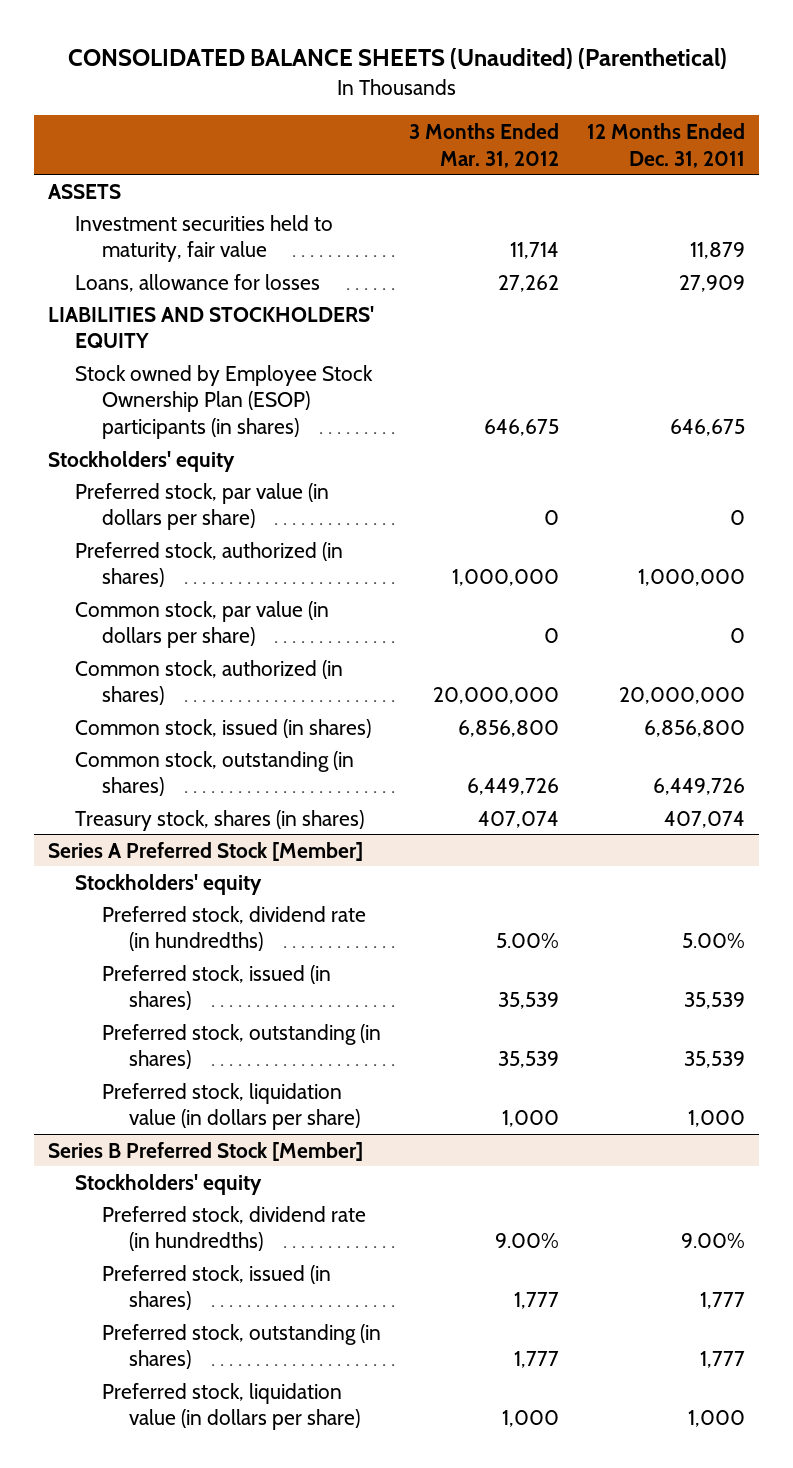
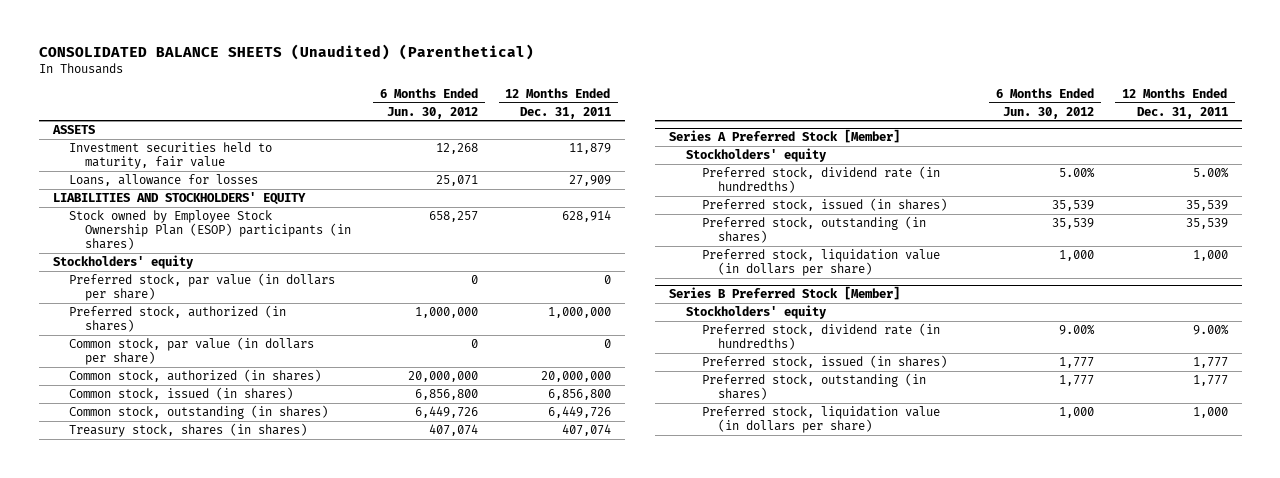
- | 3 Months Ended Mar. 31, 2012 | 12 Months Ended Dec. 31, 2011
+ | 6 Months Ended Jun. 30, 2012 | 12 Months Ended Dec. 31, 2011
- Stock owned by Employee Stock Ownership Plan (ESOP) participants (in shares) | 646,675 | 646,675
+ Stock owned by Employee Stock Ownership Plan (ESOP) participants (in shares) | 658,257 | 628,914

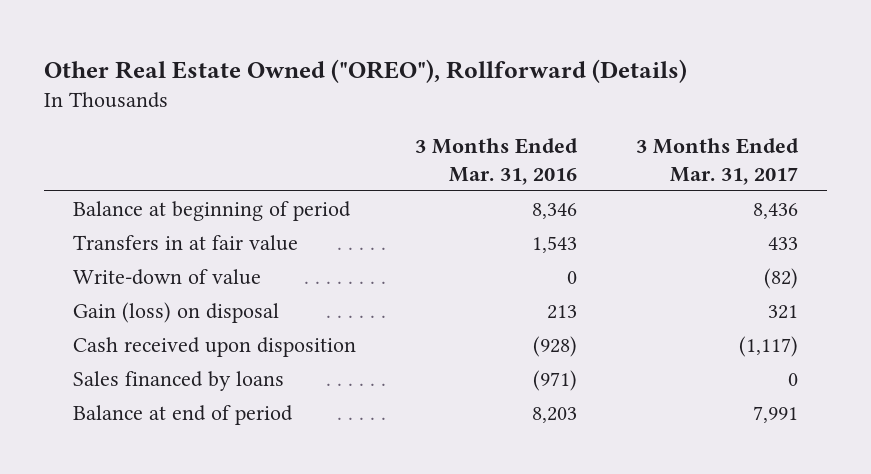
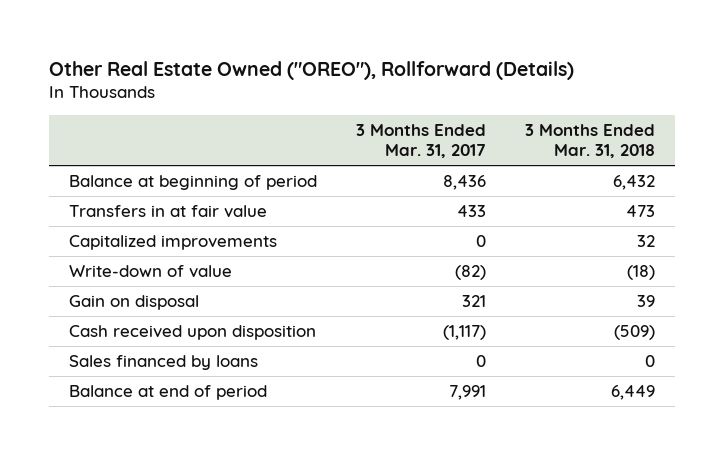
- | 3 Months Ended Mar. 31, 2016 | 3 Months Ended Mar. 31, 2017
+ | 3 Months Ended Mar. 31, 2017 | 3 Months Ended Mar. 31, 2018
+ Capitalized improvements | 0 | 32
- Gain (loss) on disposal | 213 | 321
+ Gain on disposal | 321 | 39

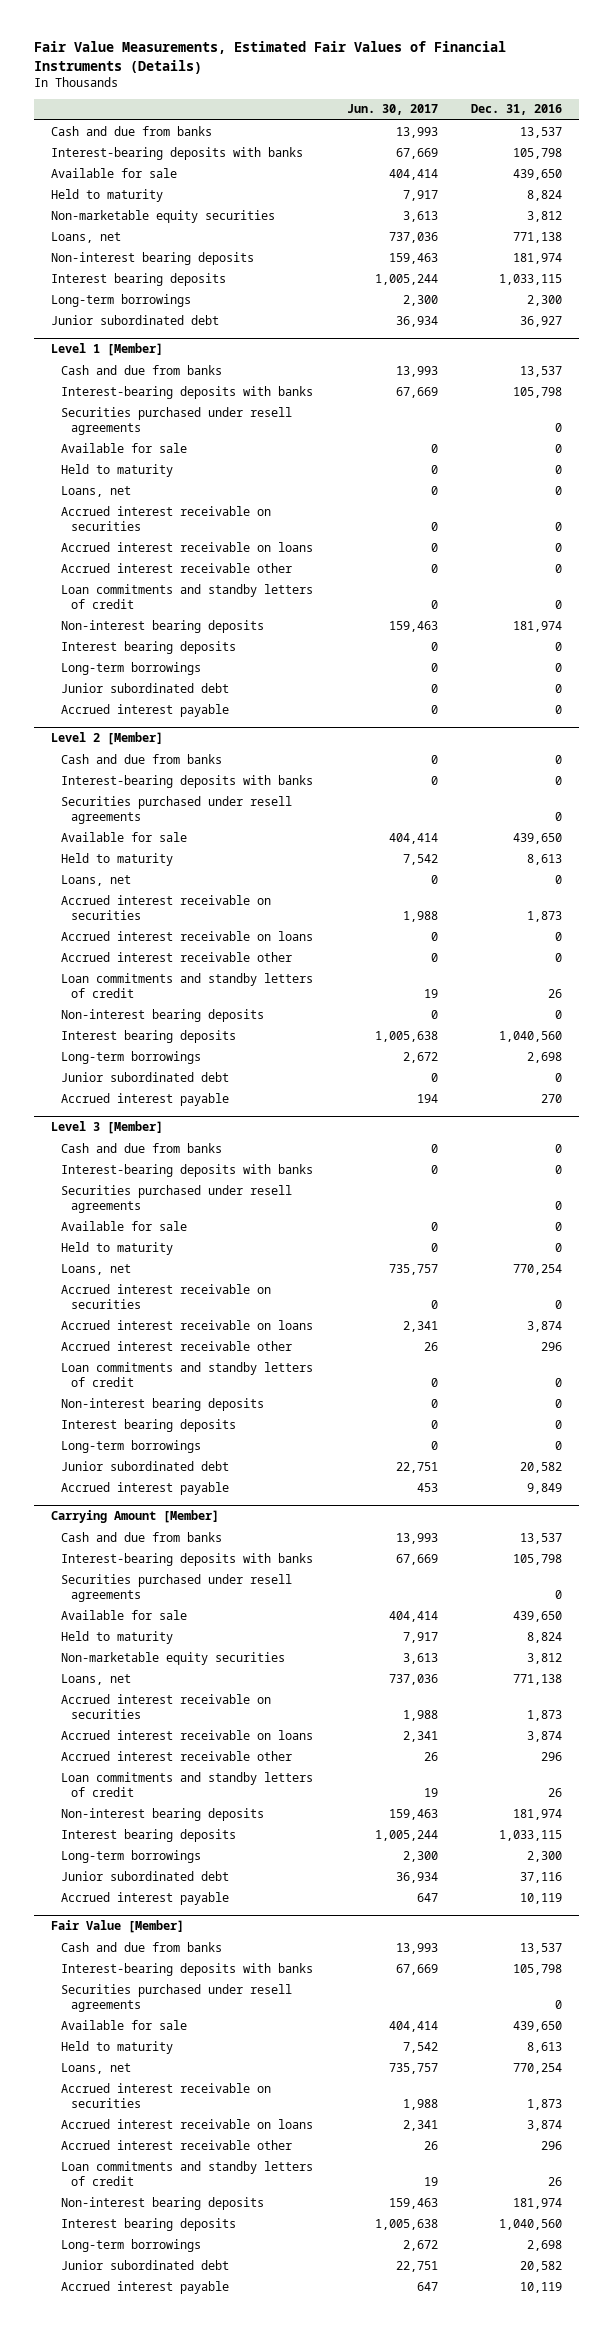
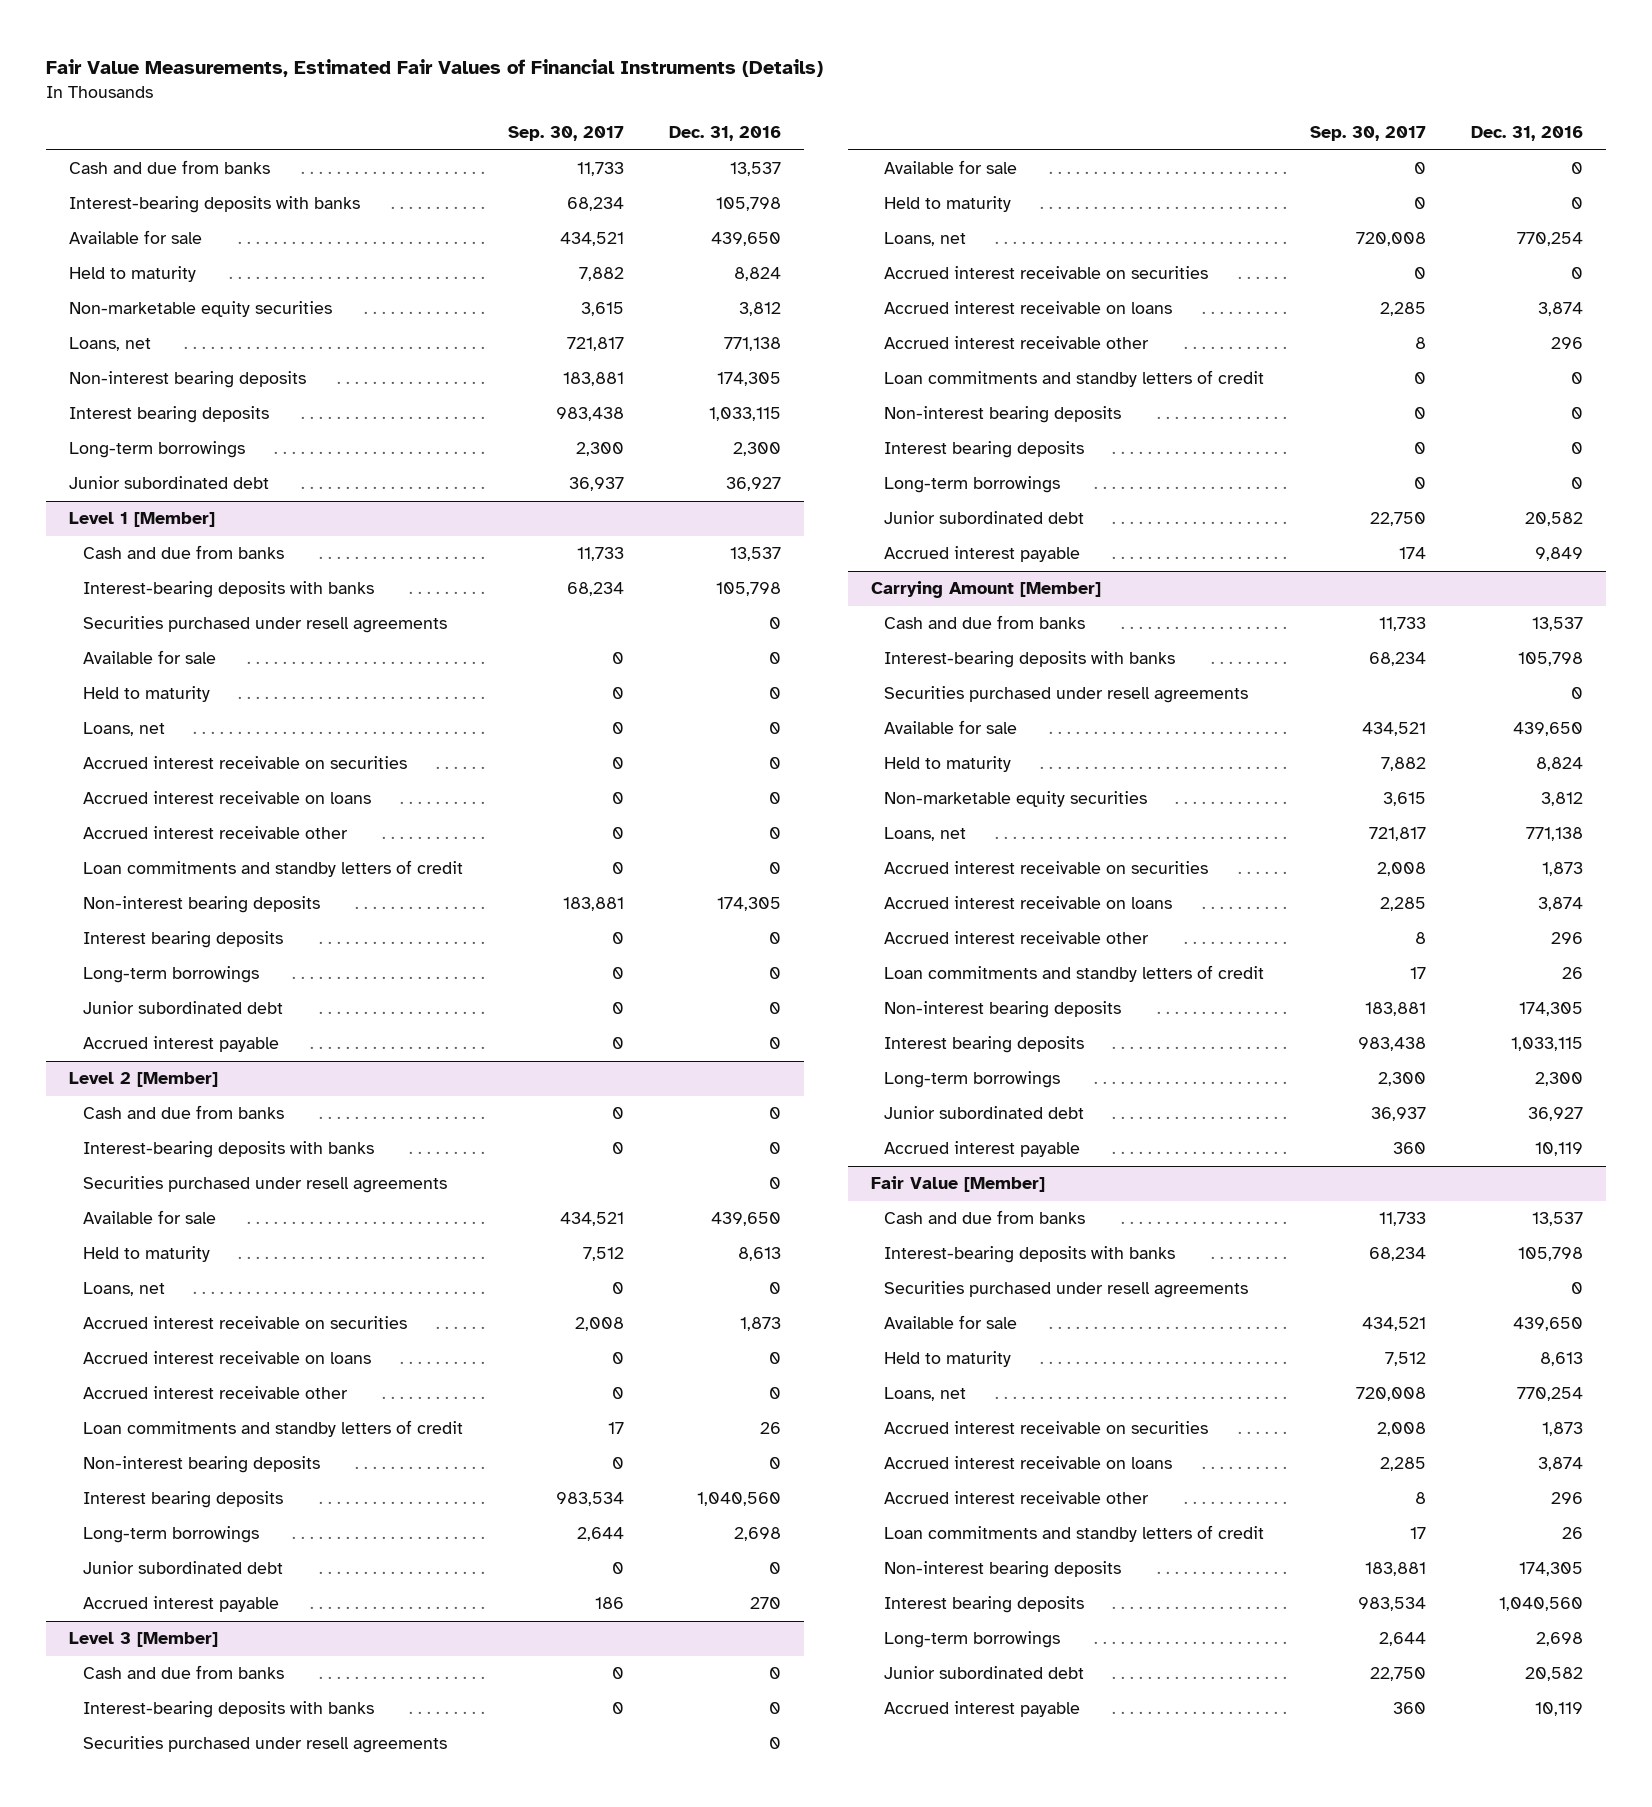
- | Jun. 30, 2017 | Dec. 31, 2016
+ | Sep. 30, 2017 | Dec. 31, 2016
- Non-interest bearing deposits | 159,463 | 181,974
+ Non-interest bearing deposits | 183,881 | 174,305
@ Level 1 [Member]
- Non-interest bearing deposits | 159,463 | 181,974
+ Non-interest bearing deposits | 183,881 | 174,305
@ Carrying Amount [Member]
- Non-interest bearing deposits | 159,463 | 181,974
+ Non-interest bearing deposits | 183,881 | 174,305
- Junior subordinated debt | 36,934 | 37,116
+ Junior subordinated debt | 36,937 | 36,927
@ Fair Value [Member]
- Non-interest bearing deposits | 159,463 | 181,974
+ Non-interest bearing deposits | 183,881 | 174,305

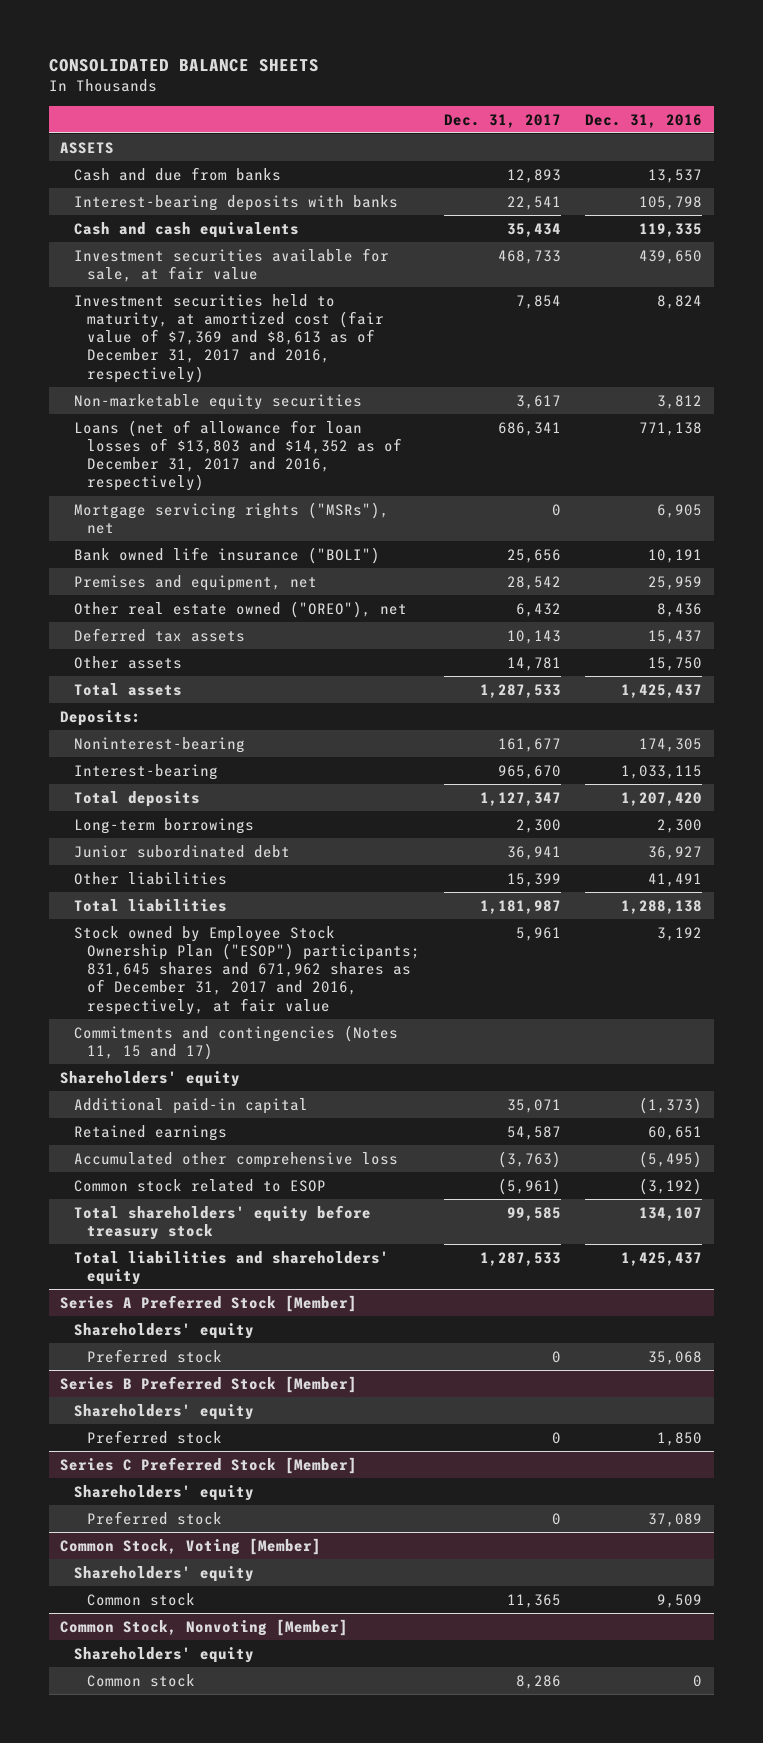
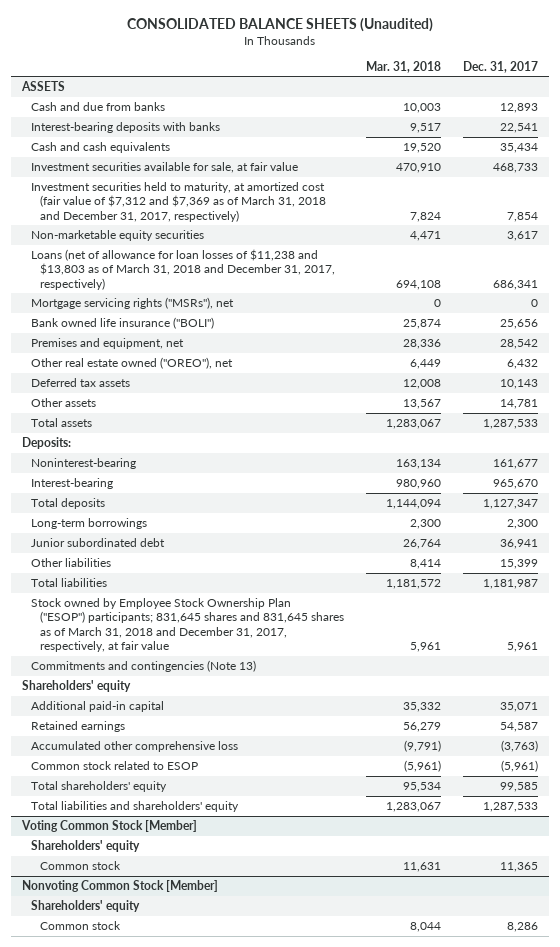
- CONSOLIDATED BALANCE SHEETS
+ CONSOLIDATED BALANCE SHEETS (Unaudited)
- | Dec. 31, 2017 | Dec. 31, 2016
+ | Mar. 31, 2018 | Dec. 31, 2017
- Investment securities held to maturity, at amortized cost (fair value of $7,369 and $8,613 as of December 31, 2017 and 2016, respectively) | 7,854 | 8,824
+ Investment securities held to maturity, at amortized cost (fair value of $7,312 and $7,369 as of March 31, 2018 and December 31, 2017, respectively) | 7,824 | 7,854
- Loans (net of allowance for loan losses of $13,803 and $14,352 as of December 31, 2017 and 2016, respectively) | 686,341 | 771,138
+ Loans (net of allowance for loan losses of $11,238 and $13,803 as of March 31, 2018 and December 31, 2017, respectively) | 694,108 | 686,341
- Stock owned by Employee Stock Ownership Plan ("ESOP") participants; 831,645 shares and 671,962 shares as of December 31, 2017 and 2016, respectively, at fair value | 5,961 | 3,192
- Commitments and contingencies (Notes 11, 15 and 17)
+ Stock owned by Employee Stock Ownership Plan ("ESOP") participants; 831,645 shares and 831,645 shares as of March 31, 2018 and December 31, 2017, respectively, at fair value | 5,961 | 5,961
+ Commitments and contingencies (Note 13)
- Total shareholders' equity before treasury stock | 99,585 | 134,107
+ Total shareholders' equity | 95,534 | 99,585
- Series A Preferred Stock [Member]
- Shareholders' equity
- Preferred stock | 0 | 35,068
- Series B Preferred Stock [Member]
- Shareholders' equity
- Preferred stock | 0 | 1,850
- Series C Preferred Stock [Member]
- Shareholders' equity
- Preferred stock | 0 | 37,089
- Common Stock, Voting [Member]
+ Voting Common Stock [Member]
- Common Stock, Nonvoting [Member]
+ Nonvoting Common Stock [Member]

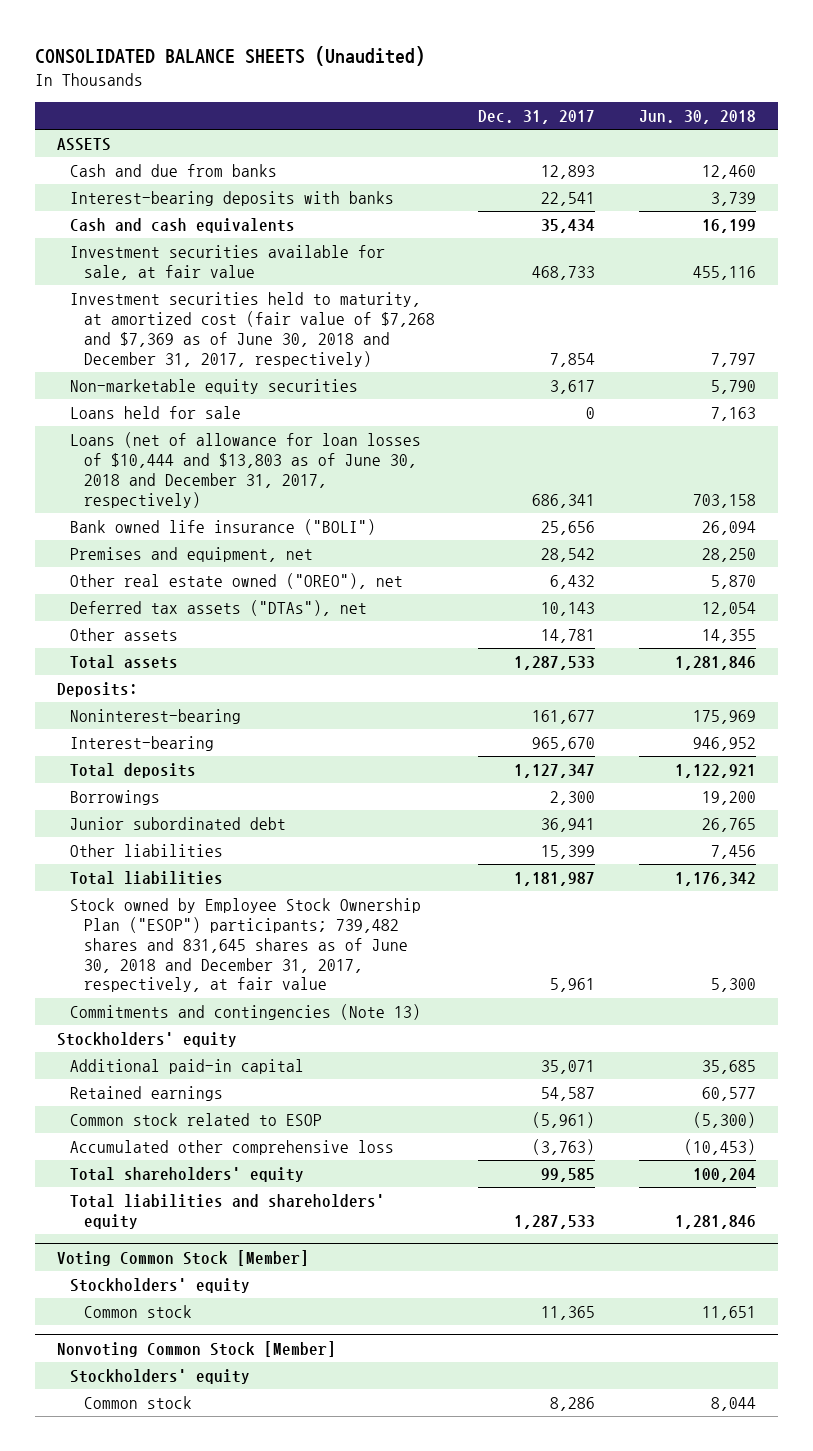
- | Mar. 31, 2018 | Dec. 31, 2017
+ | Dec. 31, 2017 | Jun. 30, 2018
- Investment securities held to maturity, at amortized cost (fair value of $7,312 and $7,369 as of March 31, 2018 and December 31, 2017, respectively) | 7,824 | 7,854
+ Investment securities held to maturity, at amortized cost (fair value of $7,268 and $7,369 as of June 30, 2018 and December 31, 2017, respectively) | 7,854 | 7,797
- Loans (net of allowance for loan losses of $11,238 and $13,803 as of March 31, 2018 and December 31, 2017, respectively) | 694,108 | 686,341
- Mortgage servicing rights ("MSRs"), net | 0 | 0
+ Loans held for sale | 0 | 7,163
+ Loans (net of allowance for loan losses of $10,444 and $13,803 as of June 30, 2018 and December 31, 2017, respectively) | 686,341 | 703,158
- Deferred tax assets | 12,008 | 10,143
+ Deferred tax assets ("DTAs"), net | 10,143 | 12,054
- Long-term borrowings | 2,300 | 2,300
+ Borrowings | 2,300 | 19,200
- Stock owned by Employee Stock Ownership Plan ("ESOP") participants; 831,645 shares and 831,645 shares as of March 31, 2018 and December 31, 2017, respectively, at fair value | 5,961 | 5,961
+ Stock owned by Employee Stock Ownership Plan ("ESOP") participants; 739,482 shares and 831,645 shares as of June 30, 2018 and December 31, 2017, respectively, at fair value | 5,961 | 5,300
- Shareholders' equity
+ Stockholders' equity
moved down: Accumulated other comprehensive loss | (3,763) | (10,453)
@ Voting Common Stock [Member]
- Shareholders' equity
+ Stockholders' equity
@ Nonvoting Common Stock [Member]
- Shareholders' equity
+ Stockholders' equity

